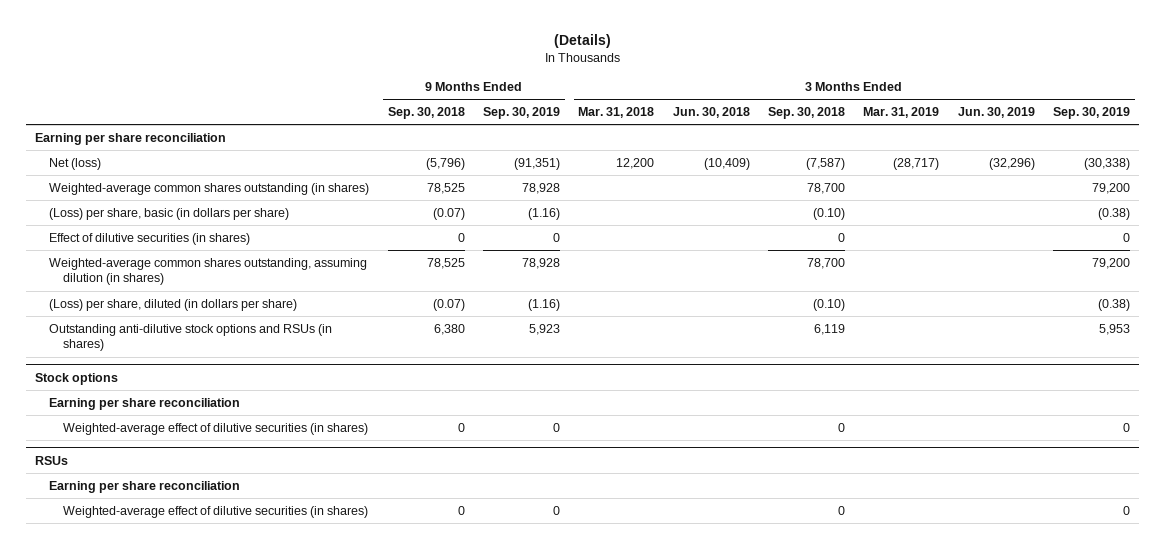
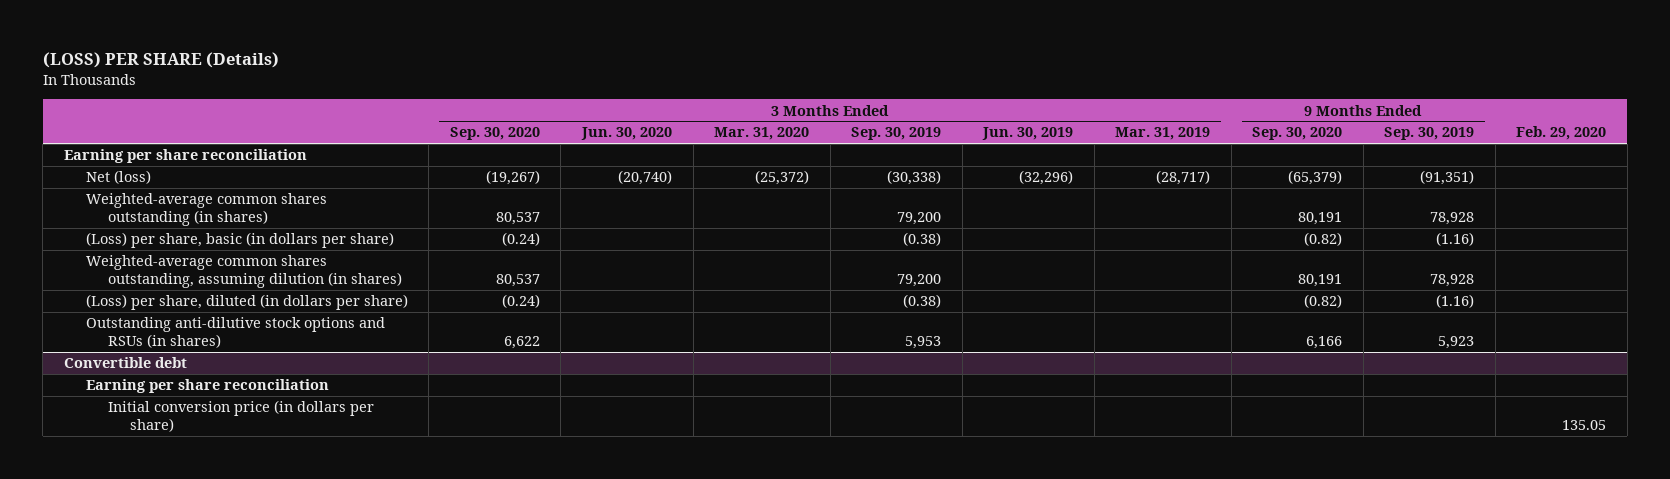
- (Details)
+ (LOSS) PER SHARE (Details)
- | 9 Months Ended Sep. 30, 2018 | 9 Months Ended Sep. 30, 2019 | 3 Months Ended Mar. 31, 2018 | 3 Months Ended Jun. 30, 2018 | 3 Months Ended Sep. 30, 2018 | 3 Months Ended Mar. 31, 2019 | 3 Months Ended Jun. 30, 2019 | 3 Months Ended Sep. 30, 2019
+ | 3 Months Ended Sep. 30, 2020 | 3 Months Ended Jun. 30, 2020 | 3 Months Ended Mar. 31, 2020 | 3 Months Ended Sep. 30, 2019 | 3 Months Ended Jun. 30, 2019 | 3 Months Ended Mar. 31, 2019 | 9 Months Ended Sep. 30, 2020 | 9 Months Ended Sep. 30, 2019 | Feb. 29, 2020
- Effect of dilutive securities (in shares) | 0 | 0 | | | 0 | | | 0
- Stock options
- Earning per share reconciliation
- Weighted-average effect of dilutive securities (in shares) | 0 | 0 | | | 0 | | | 0
- RSUs
+ Convertible debt
- Weighted-average effect of dilutive securities (in shares) | 0 | 0 | | | 0 | | | 0
+ Initial conversion price (in dollars per share) | | | | | | | | | 135.05

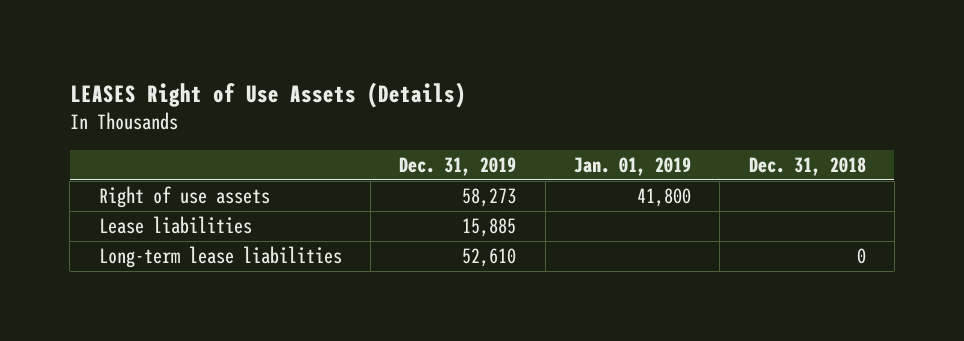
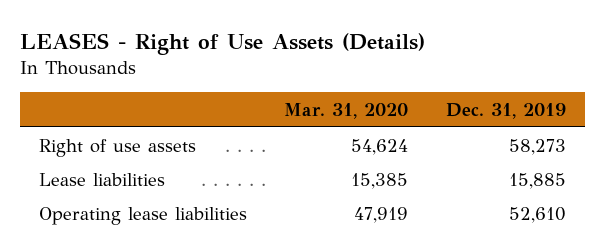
- LEASES Right of Use Assets (Details)
+ LEASES - Right of Use Assets (Details)
- | Dec. 31, 2019 | Jan. 01, 2019 | Dec. 31, 2018
+ | Mar. 31, 2020 | Dec. 31, 2019
- Long-term lease liabilities | 52,610 | | 0
+ Operating lease liabilities | 47,919 | 52,610

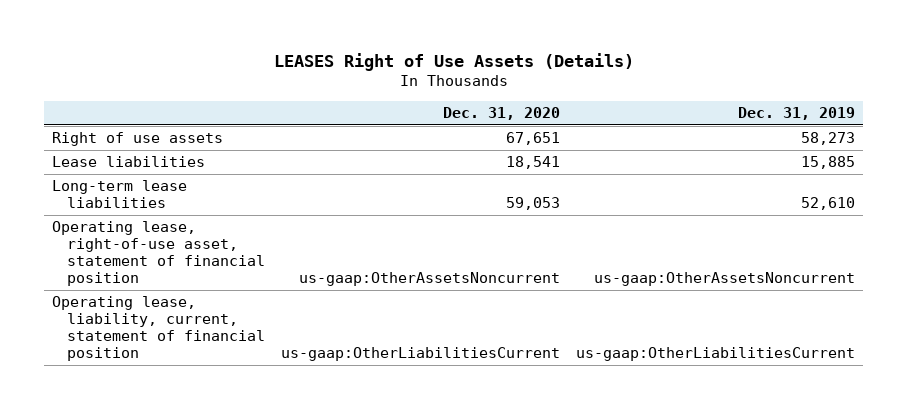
- LEASES - Right of Use Assets (Details)
+ LEASES Right of Use Assets (Details)
- | Mar. 31, 2020 | Dec. 31, 2019
+ | Dec. 31, 2020 | Dec. 31, 2019
- Operating lease liabilities | 47,919 | 52,610
+ Long-term lease liabilities | 59,053 | 52,610
+ Operating lease, right-of-use asset, statement of financial position | us-gaap:OtherAssetsNoncurrent | us-gaap:OtherAssetsNoncurrent
+ Operating lease, liability, current, statement of financial position | us-gaap:OtherLiabilitiesCurrent | us-gaap:OtherLiabilitiesCurrent

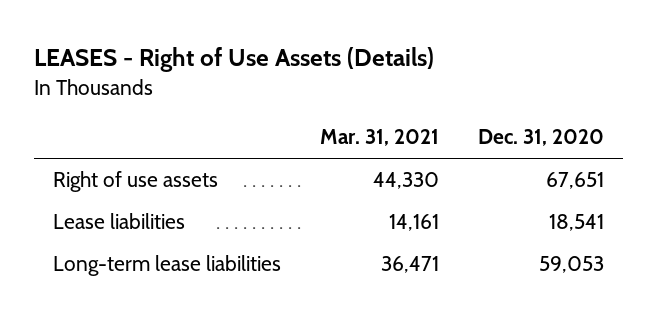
- LEASES Right of Use Assets (Details)
+ LEASES - Right of Use Assets (Details)
- | Dec. 31, 2020 | Dec. 31, 2019
+ | Mar. 31, 2021 | Dec. 31, 2020
- Operating lease, right-of-use asset, statement of financial position | us-gaap:OtherAssetsNoncurrent | us-gaap:OtherAssetsNoncurrent
- Operating lease, liability, current, statement of financial position | us-gaap:OtherLiabilitiesCurrent | us-gaap:OtherLiabilitiesCurrent

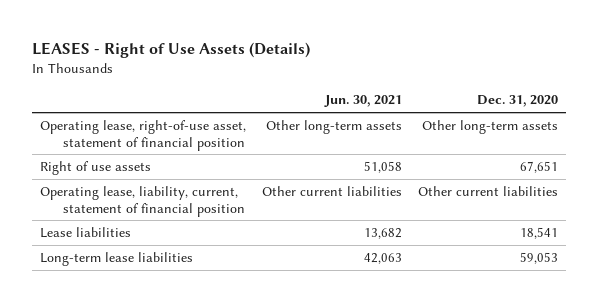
- | Mar. 31, 2021 | Dec. 31, 2020
+ | Jun. 30, 2021 | Dec. 31, 2020
+ Operating lease, right-of-use asset, statement of financial position | Other long-term assets | Other long-term assets
+ Operating lease, liability, current, statement of financial position | Other current liabilities | Other current liabilities

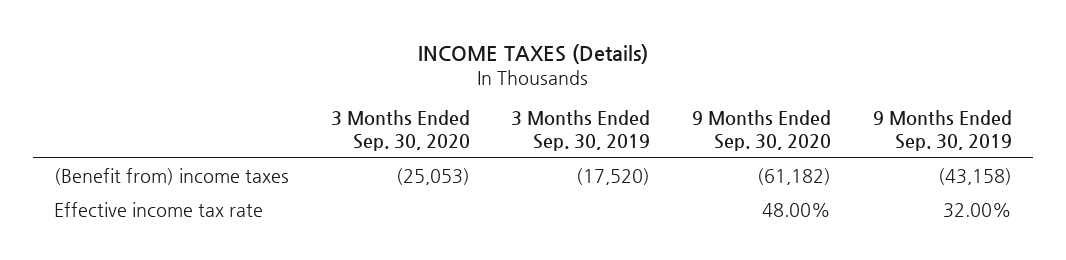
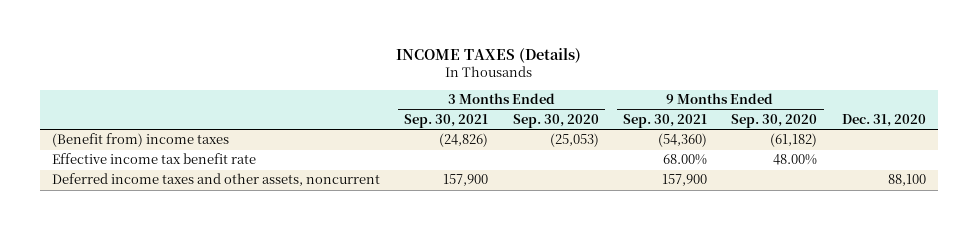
- | 3 Months Ended Sep. 30, 2020 | 3 Months Ended Sep. 30, 2019 | 9 Months Ended Sep. 30, 2020 | 9 Months Ended Sep. 30, 2019
+ | 3 Months Ended Sep. 30, 2021 | 3 Months Ended Sep. 30, 2020 | 9 Months Ended Sep. 30, 2021 | 9 Months Ended Sep. 30, 2020 | Dec. 31, 2020
- Effective income tax rate | | | 48.00% | 32.00%
+ Effective income tax benefit rate | | | 68.00% | 48.00% |
+ Deferred income taxes and other assets, noncurrent | 157,900 | | 157,900 | | 88,100

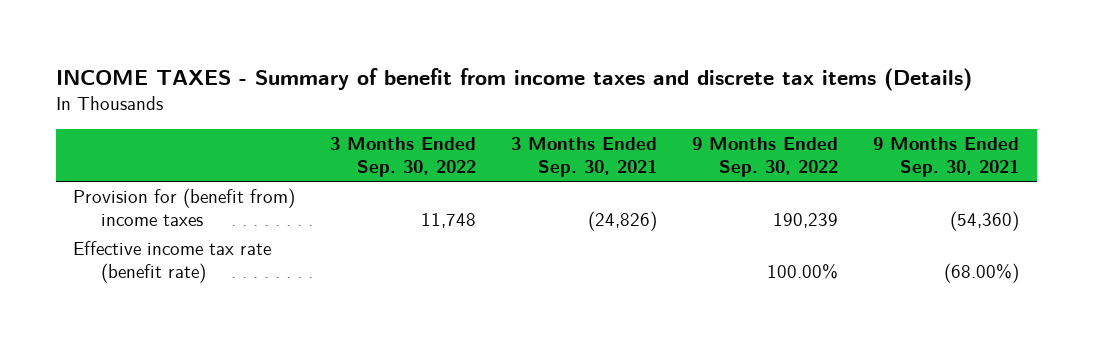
- INCOME TAXES (Details)
+ INCOME TAXES - Summary of benefit from income taxes and discrete tax items (Details)
- | 3 Months Ended Sep. 30, 2021 | 3 Months Ended Sep. 30, 2020 | 9 Months Ended Sep. 30, 2021 | 9 Months Ended Sep. 30, 2020 | Dec. 31, 2020
+ | 3 Months Ended Sep. 30, 2022 | 3 Months Ended Sep. 30, 2021 | 9 Months Ended Sep. 30, 2022 | 9 Months Ended Sep. 30, 2021
- (Benefit from) income taxes | (24,826) | (25,053) | (54,360) | (61,182) |
- Effective income tax benefit rate | | | 68.00% | 48.00% |
- Deferred income taxes and other assets, noncurrent | 157,900 | | 157,900 | | 88,100
+ Provision for (benefit from) income taxes | 11,748 | (24,826) | 190,239 | (54,360)
+ Effective income tax rate (benefit rate) | | | 100.00% | (68.00%)

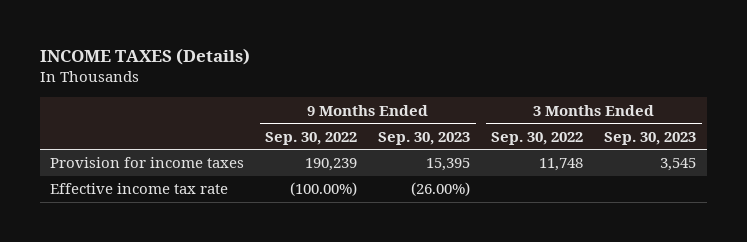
- INCOME TAXES - Summary of benefit from income taxes and discrete tax items (Details)
+ INCOME TAXES (Details)
- | 3 Months Ended Sep. 30, 2022 | 3 Months Ended Sep. 30, 2021 | 9 Months Ended Sep. 30, 2022 | 9 Months Ended Sep. 30, 2021
+ | 9 Months Ended Sep. 30, 2022 | 9 Months Ended Sep. 30, 2023 | 3 Months Ended Sep. 30, 2022 | 3 Months Ended Sep. 30, 2023
- Provision for (benefit from) income taxes | 11,748 | (24,826) | 190,239 | (54,360)
- Effective income tax rate (benefit rate) | | | 100.00% | (68.00%)
+ Provision for income taxes | 190,239 | 15,395 | 11,748 | 3,545
+ Effective income tax rate | (100.00%) | (26.00%) | |

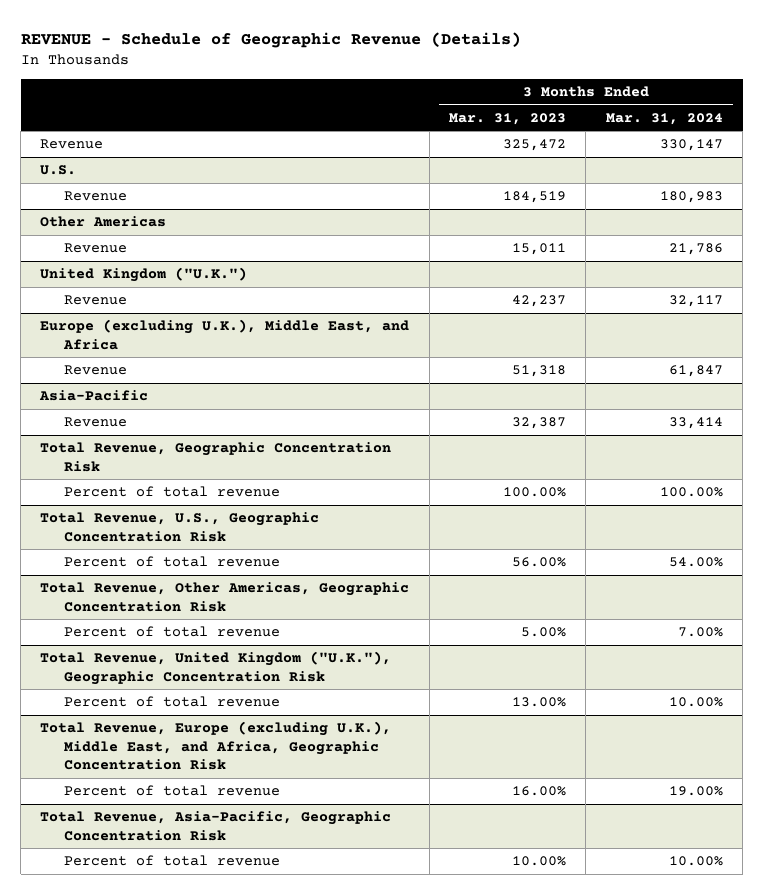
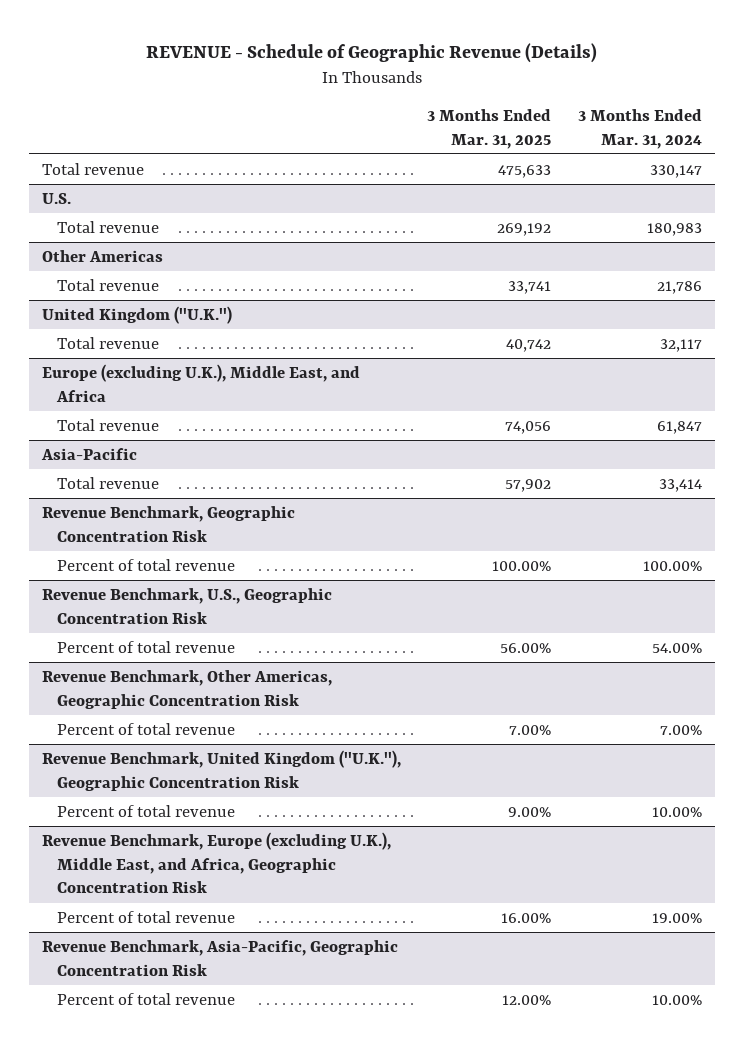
- | 3 Months Ended Mar. 31, 2023 | 3 Months Ended Mar. 31, 2024
+ | 3 Months Ended Mar. 31, 2025 | 3 Months Ended Mar. 31, 2024
- Revenue | 325,472 | 330,147
+ Total revenue | 475,633 | 330,147
@ U.S.
- Revenue | 184,519 | 180,983
+ Total revenue | 269,192 | 180,983
@ Other Americas
- Revenue | 15,011 | 21,786
+ Total revenue | 33,741 | 21,786
@ United Kingdom ("U.K.")
- Revenue | 42,237 | 32,117
+ Total revenue | 40,742 | 32,117
@ Europe (excluding U.K.), Middle East, and Africa
- Revenue | 51,318 | 61,847
+ Total revenue | 74,056 | 61,847
@ Asia-Pacific
- Revenue | 32,387 | 33,414
- Total Revenue, Geographic Concentration Risk
@ Asia-Pacific
+ Total revenue | 57,902 | 33,414
+ Revenue Benchmark, Geographic Concentration Risk
- Total Revenue, U.S., Geographic Concentration Risk
+ Revenue Benchmark, U.S., Geographic Concentration Risk
- Total Revenue, Other Americas, Geographic Concentration Risk
+ Revenue Benchmark, Other Americas, Geographic Concentration Risk
- Total Revenue, United Kingdom ("U.K."), Geographic Concentration Risk
+ Revenue Benchmark, United Kingdom ("U.K."), Geographic Concentration Risk
- Total Revenue, Europe (excluding U.K.), Middle East, and Africa, Geographic Concentration Risk
+ Revenue Benchmark, Europe (excluding U.K.), Middle East, and Africa, Geographic Concentration Risk
- Total Revenue, Asia-Pacific, Geographic Concentration Risk
+ Revenue Benchmark, Asia-Pacific, Geographic Concentration Risk

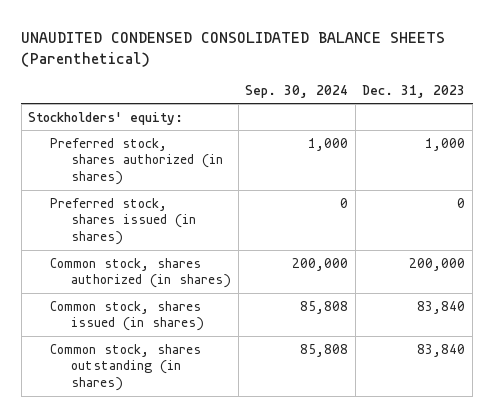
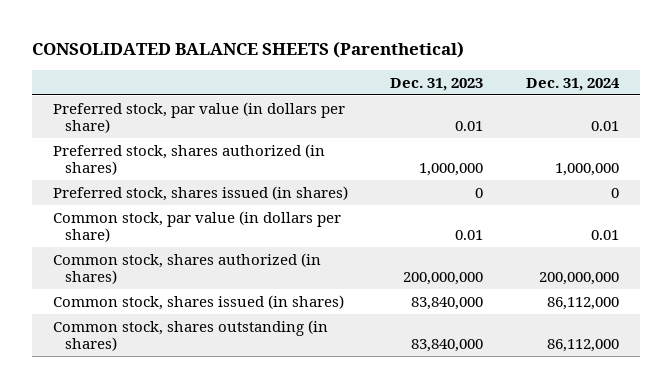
- UNAUDITED CONDENSED CONSOLIDATED BALANCE SHEETS (Parenthetical)
+ CONSOLIDATED BALANCE SHEETS (Parenthetical)
- | Sep. 30, 2024 | Dec. 31, 2023
+ | Dec. 31, 2023 | Dec. 31, 2024
- Stockholders' equity:
- Preferred stock, shares authorized (in shares) | 1,000 | 1,000
+ Preferred stock, par value (in dollars per share) | 0.01 | 0.01
+ Preferred stock, shares authorized (in shares) | 1,000,000 | 1,000,000
- Common stock, shares authorized (in shares) | 200,000 | 200,000
- Common stock, shares issued (in shares) | 85,808 | 83,840
- Common stock, shares outstanding (in shares) | 85,808 | 83,840
+ Common stock, par value (in dollars per share) | 0.01 | 0.01
+ Common stock, shares authorized (in shares) | 200,000,000 | 200,000,000
+ Common stock, shares issued (in shares) | 83,840,000 | 86,112,000
+ Common stock, shares outstanding (in shares) | 83,840,000 | 86,112,000

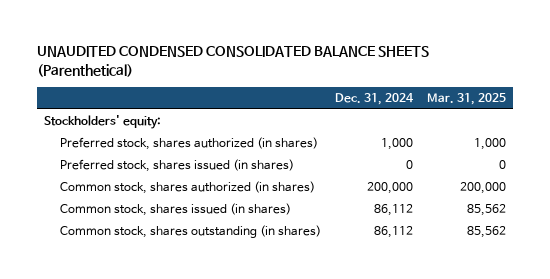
- CONSOLIDATED BALANCE SHEETS (Parenthetical)
+ UNAUDITED CONDENSED CONSOLIDATED BALANCE SHEETS (Parenthetical)
- | Dec. 31, 2023 | Dec. 31, 2024
+ | Dec. 31, 2024 | Mar. 31, 2025
- Preferred stock, par value (in dollars per share) | 0.01 | 0.01
- Preferred stock, shares authorized (in shares) | 1,000,000 | 1,000,000
+ Stockholders' equity:
+ Preferred stock, shares authorized (in shares) | 1,000 | 1,000
- Common stock, par value (in dollars per share) | 0.01 | 0.01
- Common stock, shares authorized (in shares) | 200,000,000 | 200,000,000
- Common stock, shares issued (in shares) | 83,840,000 | 86,112,000
- Common stock, shares outstanding (in shares) | 83,840,000 | 86,112,000
+ Common stock, shares authorized (in shares) | 200,000 | 200,000
+ Common stock, shares issued (in shares) | 86,112 | 85,562
+ Common stock, shares outstanding (in shares) | 86,112 | 85,562

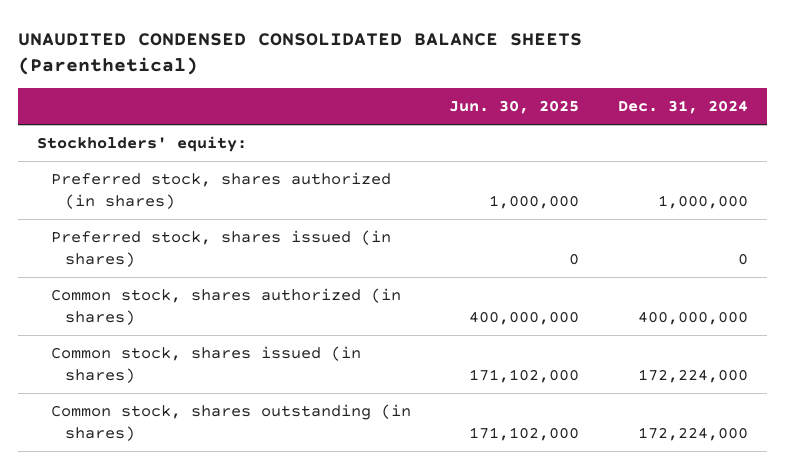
- | Dec. 31, 2024 | Mar. 31, 2025
+ | Jun. 30, 2025 | Dec. 31, 2024
- Preferred stock, shares authorized (in shares) | 1,000 | 1,000
+ Preferred stock, shares authorized (in shares) | 1,000,000 | 1,000,000
- Common stock, shares authorized (in shares) | 200,000 | 200,000
- Common stock, shares issued (in shares) | 86,112 | 85,562
- Common stock, shares outstanding (in shares) | 86,112 | 85,562
+ Common stock, shares authorized (in shares) | 400,000,000 | 400,000,000
+ Common stock, shares issued (in shares) | 171,102,000 | 172,224,000
+ Common stock, shares outstanding (in shares) | 171,102,000 | 172,224,000

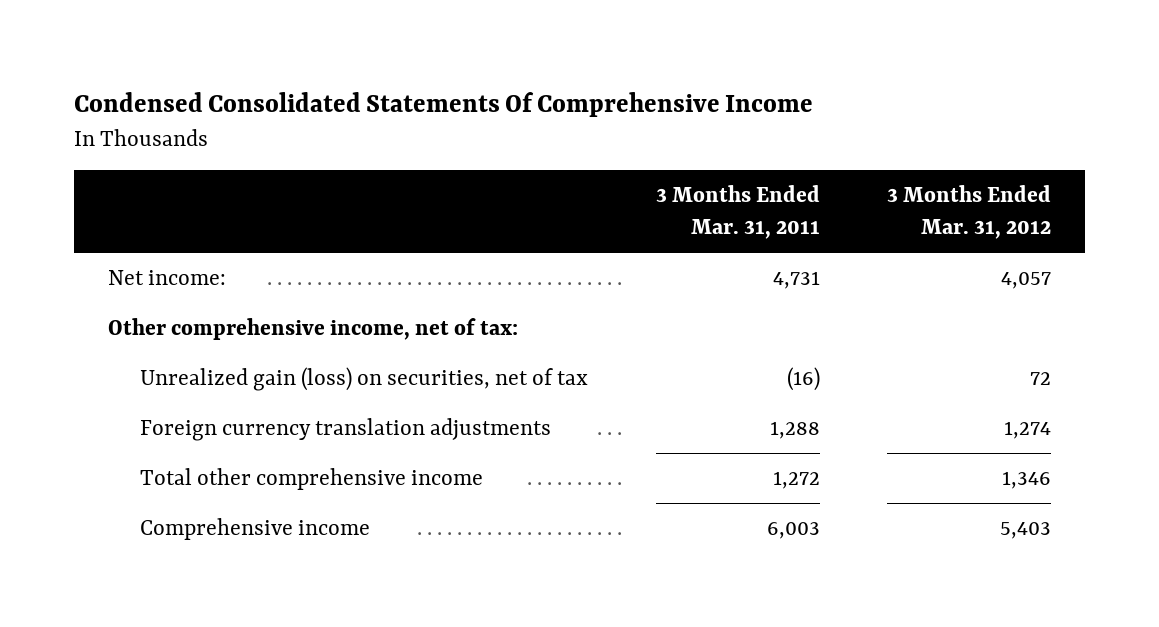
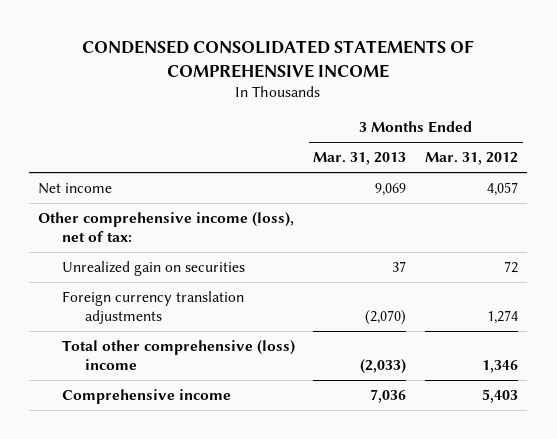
- Condensed Consolidated Statements Of Comprehensive Income
+ CONDENSED CONSOLIDATED STATEMENTS OF COMPREHENSIVE INCOME
- | 3 Months Ended Mar. 31, 2011 | 3 Months Ended Mar. 31, 2012
+ | 3 Months Ended Mar. 31, 2013 | 3 Months Ended Mar. 31, 2012
- Net income: | 4,731 | 4,057
- Other comprehensive income, net of tax:
- Unrealized gain (loss) on securities, net of tax | (16) | 72
+ Net income | 9,069 | 4,057
+ Other comprehensive income (loss), net of tax:
+ Unrealized gain on securities | 37 | 72
- Total other comprehensive income | 1,272 | 1,346
+ Total other comprehensive (loss) income | (2,033) | 1,346

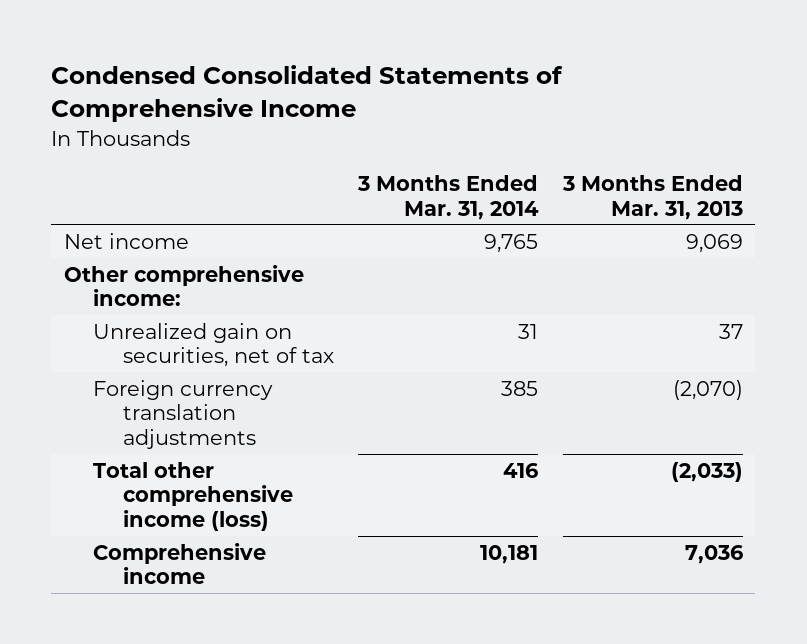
- CONDENSED CONSOLIDATED STATEMENTS OF COMPREHENSIVE INCOME
+ Condensed Consolidated Statements of Comprehensive Income
- | 3 Months Ended Mar. 31, 2013 | 3 Months Ended Mar. 31, 2012
+ | 3 Months Ended Mar. 31, 2014 | 3 Months Ended Mar. 31, 2013
- Other comprehensive income (loss), net of tax:
- Unrealized gain on securities | 37 | 72
+ Other comprehensive income:
+ Unrealized gain on securities, net of tax | 31 | 37
- Total other comprehensive (loss) income | (2,033) | 1,346
+ Total other comprehensive income (loss) | 416 | (2,033)

